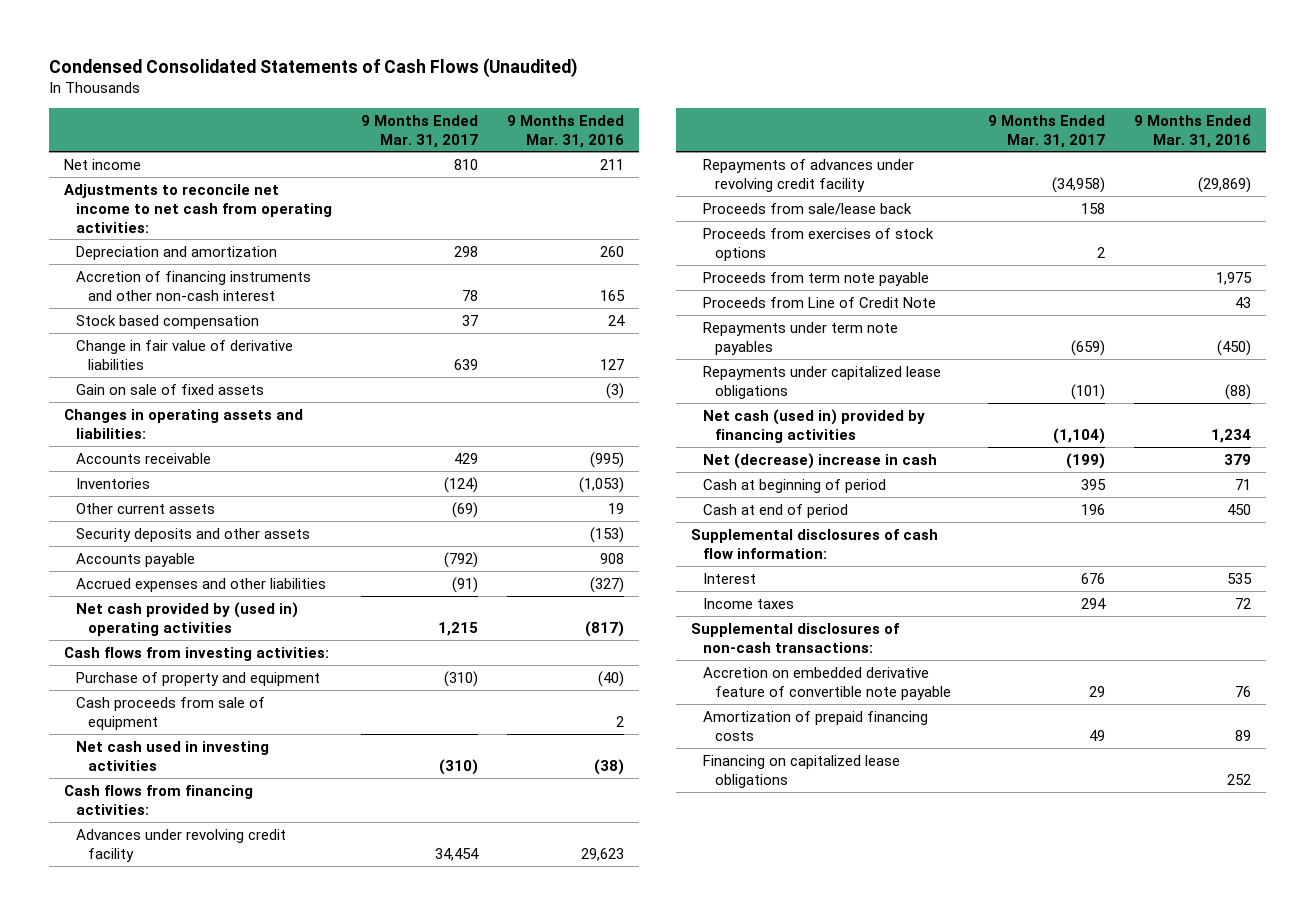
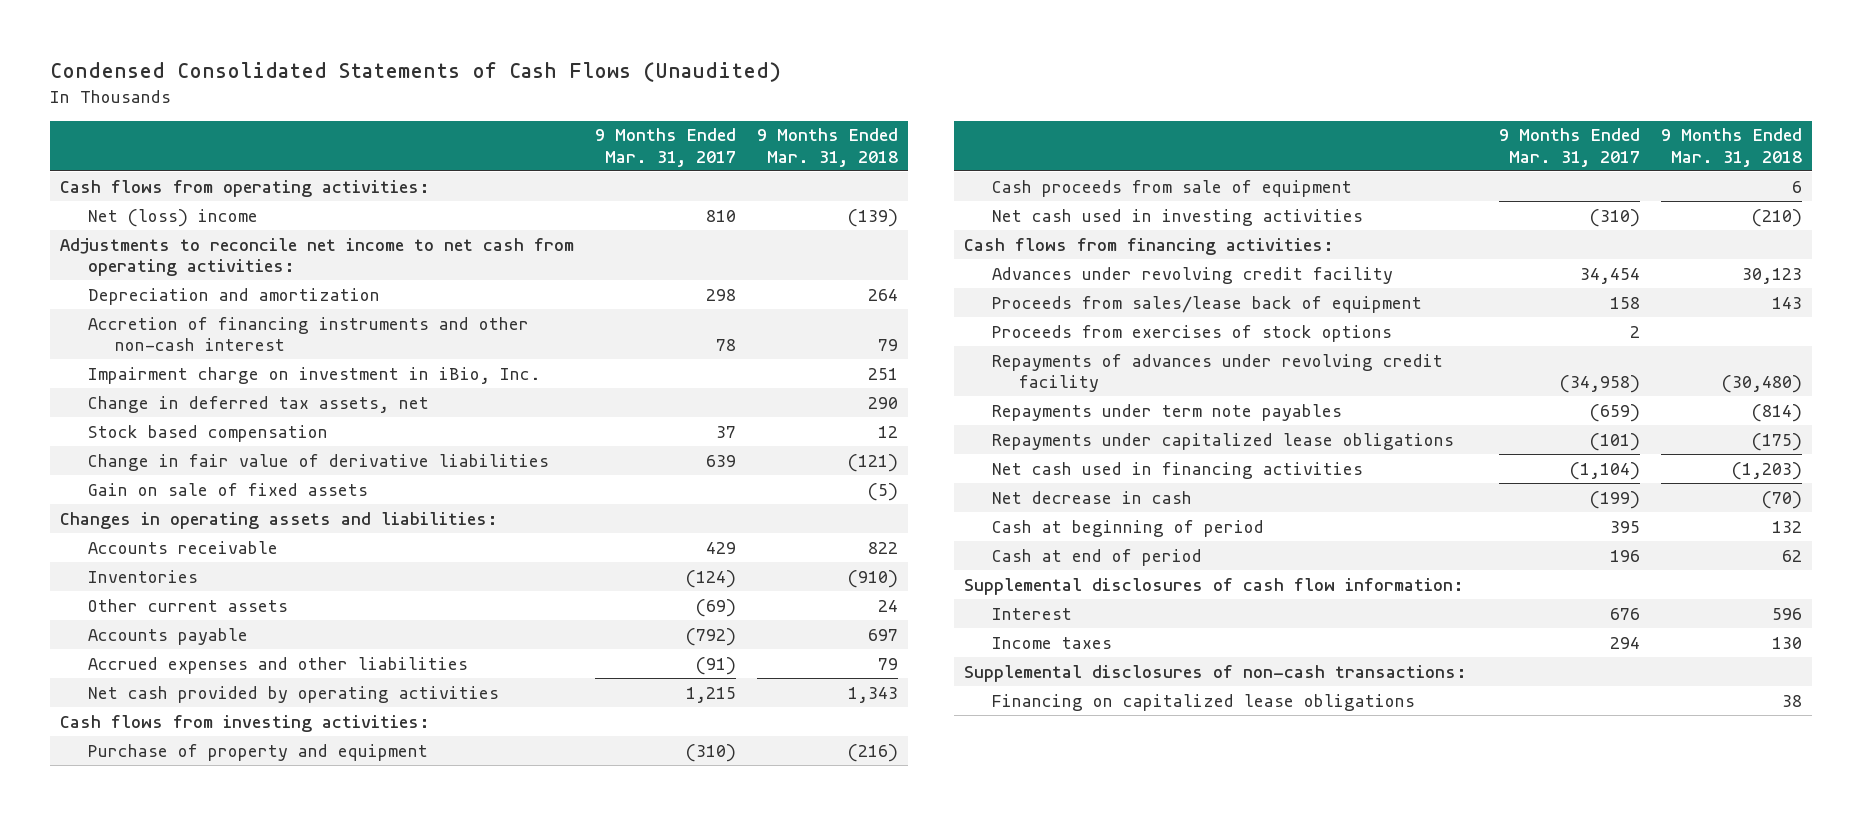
- | 9 Months Ended Mar. 31, 2017 | 9 Months Ended Mar. 31, 2016
+ | 9 Months Ended Mar. 31, 2017 | 9 Months Ended Mar. 31, 2018
- Net income | 810 | 211
+ Cash flows from operating activities:
+ Net (loss) income | 810 | (139)
+ Impairment charge on investment in iBio, Inc. | | 251
+ Change in deferred tax assets, net | | 290
- Security deposits and other assets | | (153)
- Net cash provided by (used in) operating activities | 1,215 | (817)
+ Net cash provided by operating activities | 1,215 | 1,343
- Proceeds from sale/lease back | 158 |
+ Proceeds from sales/lease back of equipment | 158 | 143
- Proceeds from term note payable | | 1,975
- Proceeds from Line of Credit Note | | 43
moved down: Repayments of advances under revolving credit facility | (34,958) | (30,480)
- Net cash (used in) provided by financing activities | (1,104) | 1,234
- Net (decrease) increase in cash | (199) | 379
+ Net cash used in financing activities | (1,104) | (1,203)
+ Net decrease in cash | (199) | (70)
- Accretion on embedded derivative feature of convertible note payable | 29 | 76
- Amortization of prepaid financing costs | 49 | 89

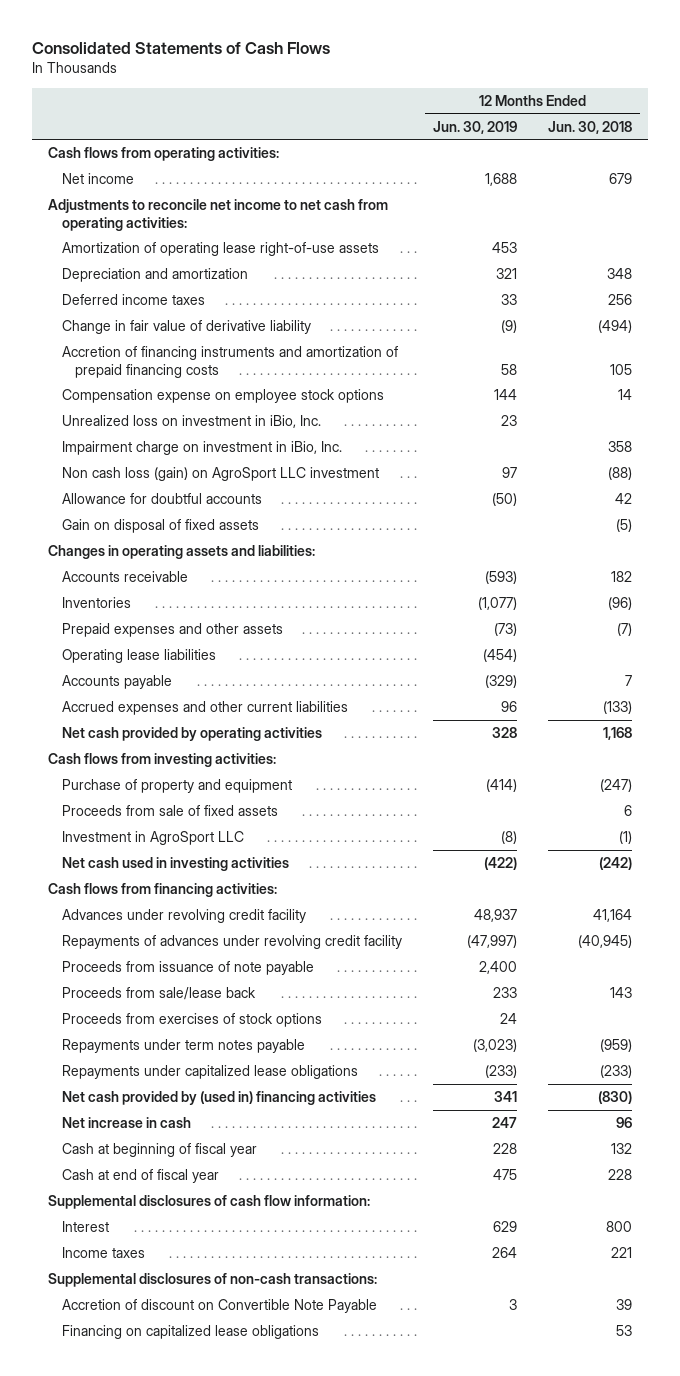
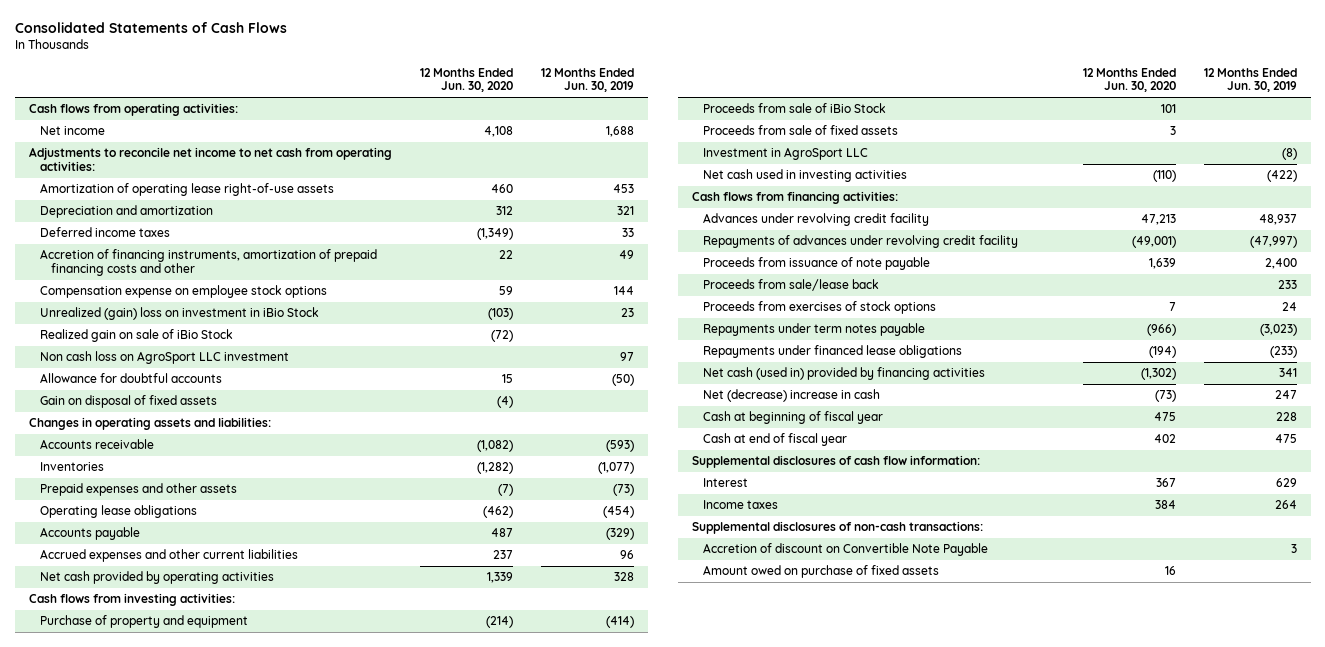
- | 12 Months Ended Jun. 30, 2019 | 12 Months Ended Jun. 30, 2018
+ | 12 Months Ended Jun. 30, 2020 | 12 Months Ended Jun. 30, 2019
- Change in fair value of derivative liability | (9) | (494)
- Accretion of financing instruments and amortization of prepaid financing costs | 58 | 105
+ Accretion of financing instruments, amortization of prepaid financing costs and other | 22 | 49
- Unrealized loss on investment in iBio, Inc. | 23 |
- Impairment charge on investment in iBio, Inc. | | 358
- Non cash loss (gain) on AgroSport LLC investment | 97 | (88)
+ Unrealized (gain) loss on investment in iBio Stock | (103) | 23
+ Realized gain on sale of iBio Stock | (72) |
+ Non cash loss on AgroSport LLC investment | | 97
- Operating lease liabilities | (454) |
+ Operating lease obligations | (462) | (454)
+ Proceeds from sale of iBio Stock | 101 |
- Repayments under capitalized lease obligations | (233) | (233)
- Net cash provided by (used in) financing activities | 341 | (830)
- Net increase in cash | 247 | 96
+ Repayments under financed lease obligations | (194) | (233)
+ Net cash (used in) provided by financing activities | (1,302) | 341
+ Net (decrease) increase in cash | (73) | 247
- Financing on capitalized lease obligations | | 53
+ Amount owed on purchase of fixed assets | 16 |

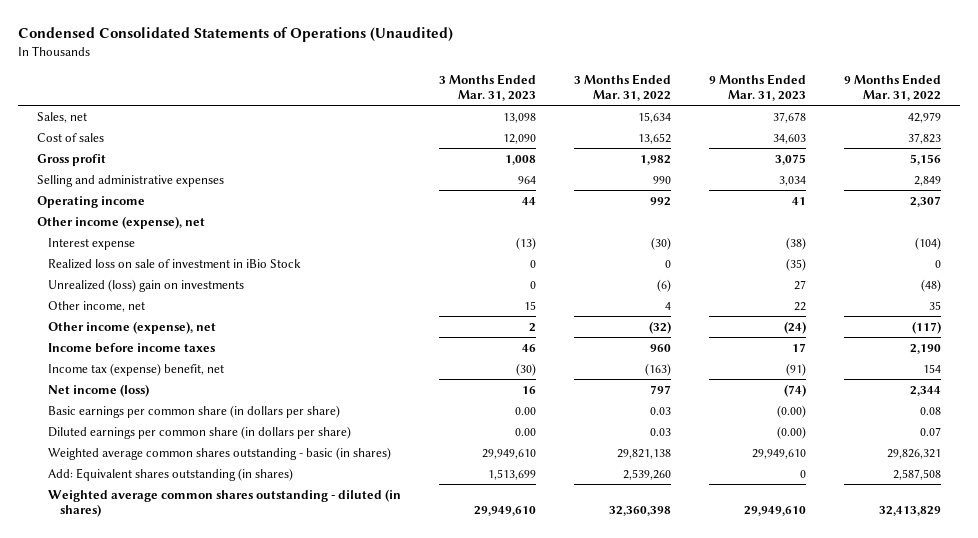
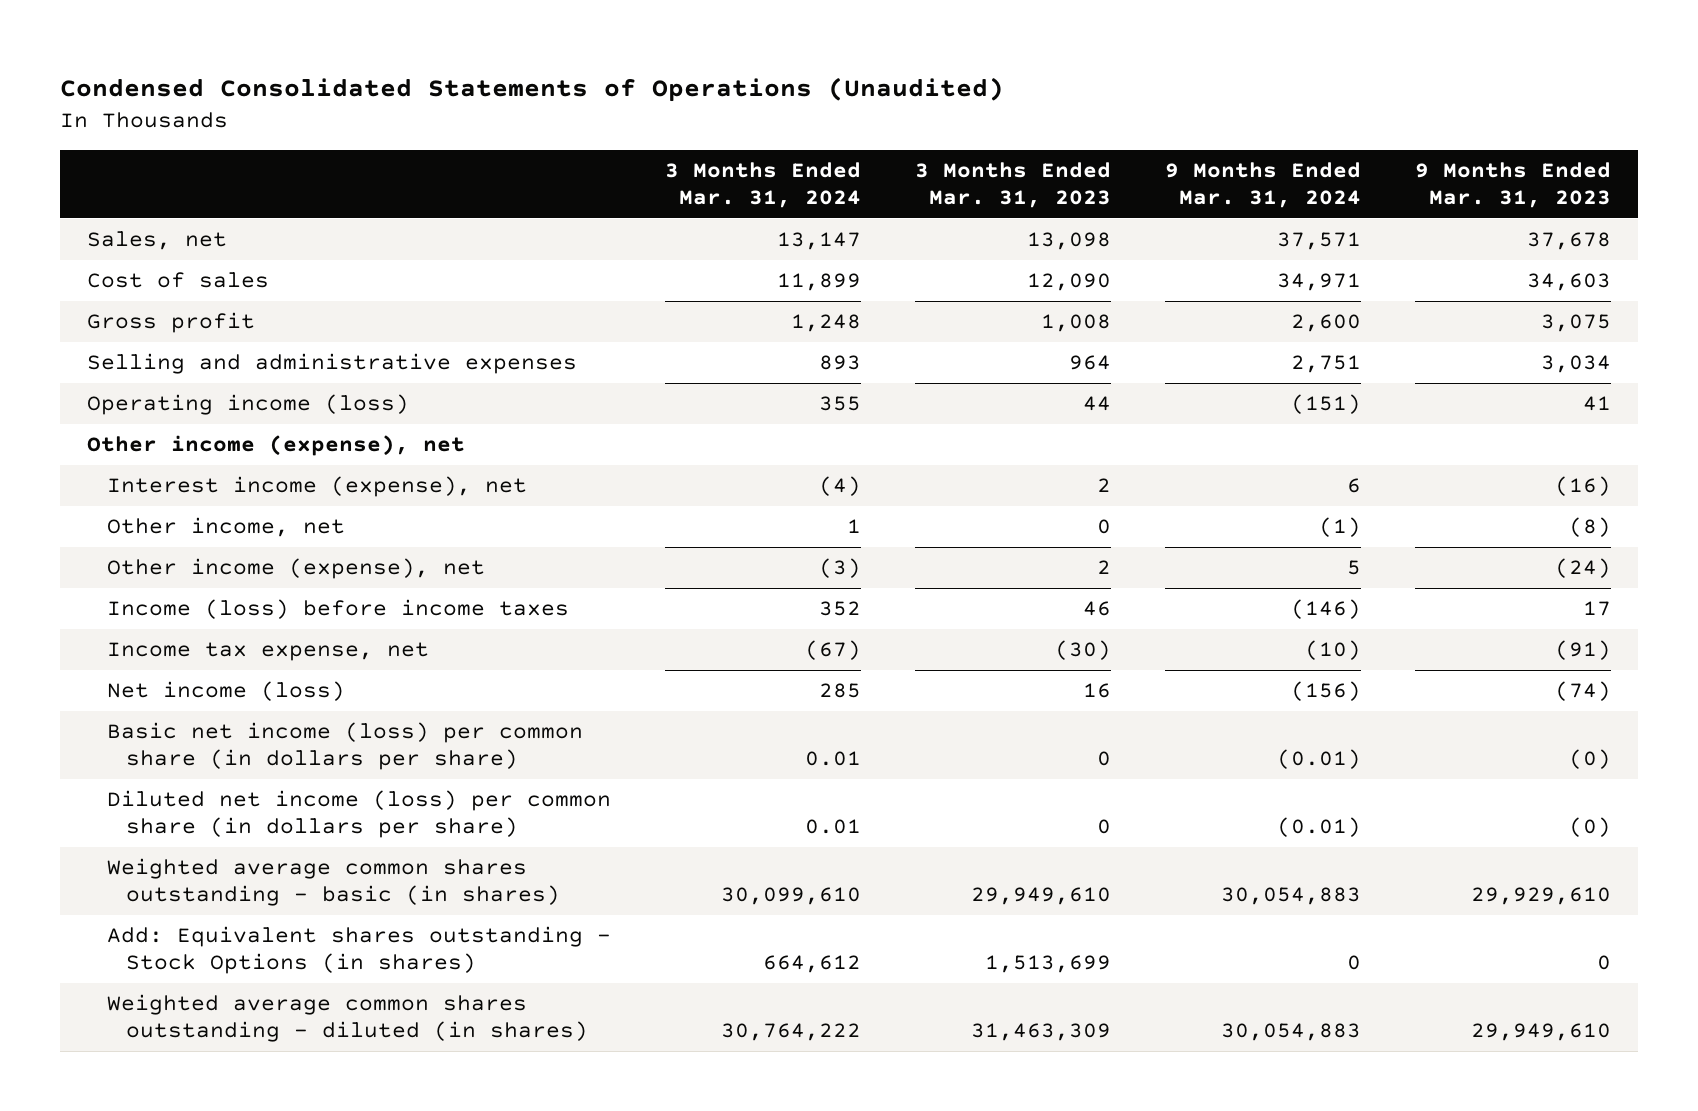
- | 3 Months Ended Mar. 31, 2023 | 3 Months Ended Mar. 31, 2022 | 9 Months Ended Mar. 31, 2023 | 9 Months Ended Mar. 31, 2022
+ | 3 Months Ended Mar. 31, 2024 | 3 Months Ended Mar. 31, 2023 | 9 Months Ended Mar. 31, 2024 | 9 Months Ended Mar. 31, 2023
- Operating income | 44 | 992 | 41 | 2,307
+ Operating income (loss) | 355 | 44 | (151) | 41
- Interest expense | (13) | (30) | (38) | (104)
- Realized loss on sale of investment in iBio Stock | 0 | 0 | (35) | 0
- Unrealized (loss) gain on investments | 0 | (6) | 27 | (48)
- Other income, net | 15 | 4 | 22 | 35
+ Interest income (expense), net | (4) | 2 | 6 | (16)
+ Other income, net | 1 | 0 | (1) | (8)
- Income before income taxes | 46 | 960 | 17 | 2,190
- Income tax (expense) benefit, net | (30) | (163) | (91) | 154
+ Income (loss) before income taxes | 352 | 46 | (146) | 17
+ Income tax expense, net | (67) | (30) | (10) | (91)
- Basic earnings per common share (in dollars per share) | 0.00 | 0.03 | (0.00) | 0.08
- Diluted earnings per common share (in dollars per share) | 0.00 | 0.03 | (0.00) | 0.07
- Weighted average common shares outstanding - basic (in shares) | 29,949,610 | 29,821,138 | 29,949,610 | 29,826,321
- Add: Equivalent shares outstanding (in shares) | 1,513,699 | 2,539,260 | 0 | 2,587,508
- Weighted average common shares outstanding - diluted (in shares) | 29,949,610 | 32,360,398 | 29,949,610 | 32,413,829
+ Basic net income (loss) per common share (in dollars per share) | 0.01 | 0 | (0.01) | (0)
+ Diluted net income (loss) per common share (in dollars per share) | 0.01 | 0 | (0.01) | (0)
+ Weighted average common shares outstanding - basic (in shares) | 30,099,610 | 29,949,610 | 30,054,883 | 29,929,610
+ Add: Equivalent shares outstanding - Stock Options (in shares) | 664,612 | 1,513,699 | 0 | 0
+ Weighted average common shares outstanding - diluted (in shares) | 30,764,222 | 31,463,309 | 30,054,883 | 29,949,610

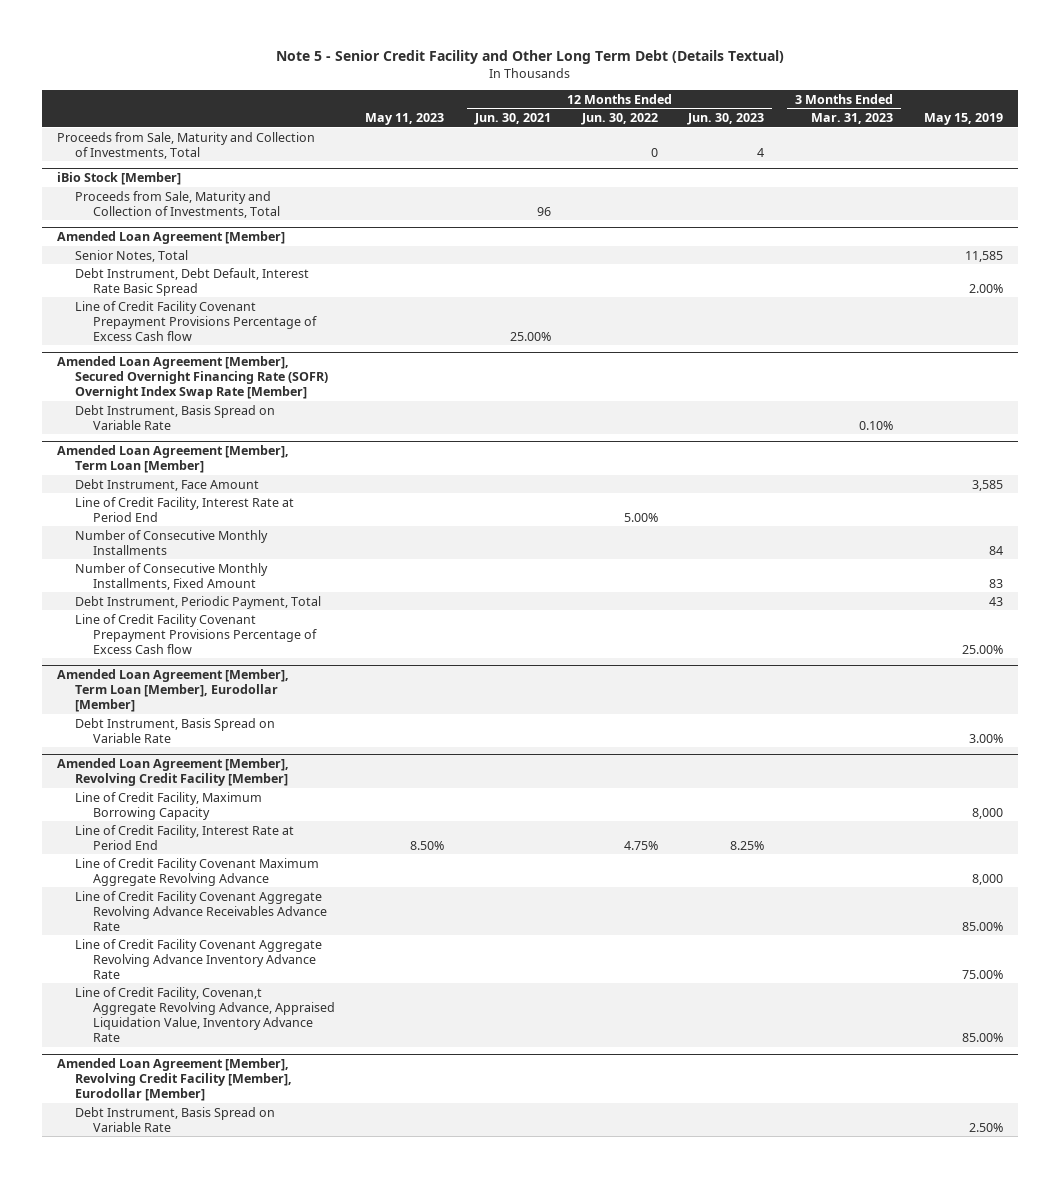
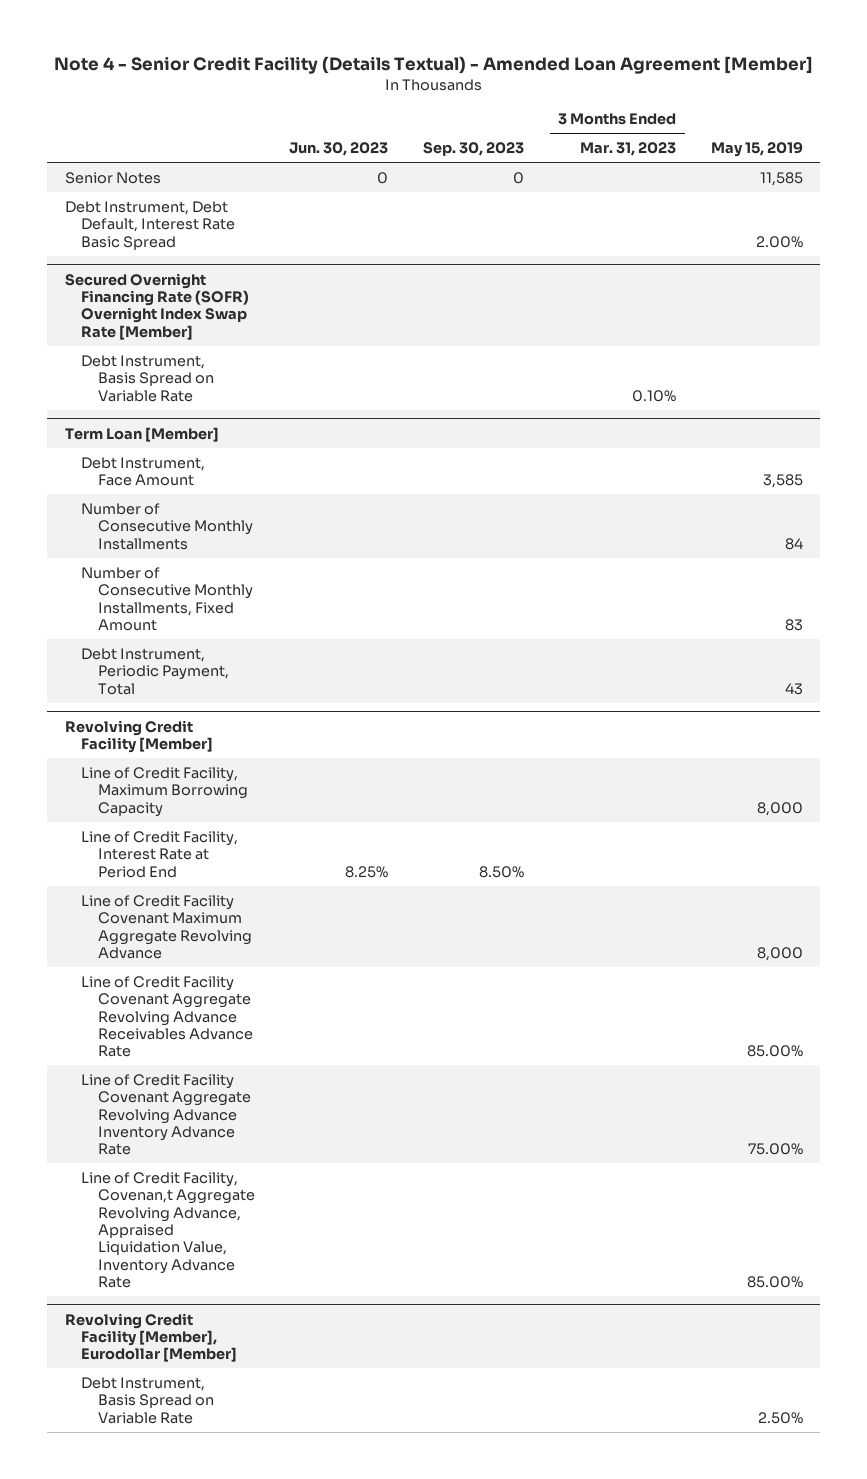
- Note 5 - Senior Credit Facility and Other Long Term Debt (Details Textual)
+ Note 4 - Senior Credit Facility (Details Textual) - Amended Loan Agreement [Member]
- | May 11, 2023 | 12 Months Ended Jun. 30, 2021 | 12 Months Ended Jun. 30, 2022 | 12 Months Ended Jun. 30, 2023 | 3 Months Ended Mar. 31, 2023 | May 15, 2019
+ | Jun. 30, 2023 | Sep. 30, 2023 | 3 Months Ended Mar. 31, 2023 | May 15, 2019
- Proceeds from Sale, Maturity and Collection of Investments, Total | | | 0 | 4 | |
- iBio Stock [Member]
- Proceeds from Sale, Maturity and Collection of Investments, Total | | 96 | | | |
- Amended Loan Agreement [Member]
- Senior Notes, Total | | | | | | 11,585
+ Senior Notes | 0 | 0 | | 11,585
- Line of Credit Facility Covenant Prepayment Provisions Percentage of Excess Cash flow | | 25.00% | | | |
- Amended Loan Agreement [Member], Secured Overnight Financing Rate (SOFR) Overnight Index Swap Rate [Member]
+ Secured Overnight Financing Rate (SOFR) Overnight Index Swap Rate [Member]
- Amended Loan Agreement [Member], Term Loan [Member]
+ Term Loan [Member]
- Line of Credit Facility, Interest Rate at Period End | | | 5.00% | | |
- Line of Credit Facility Covenant Prepayment Provisions Percentage of Excess Cash flow | | | | | | 25.00%
- Amended Loan Agreement [Member], Term Loan [Member], Eurodollar [Member]
- Debt Instrument, Basis Spread on Variable Rate | | | | | | 3.00%
- Amended Loan Agreement [Member], Revolving Credit Facility [Member]
+ Revolving Credit Facility [Member]
- Amended Loan Agreement [Member], Revolving Credit Facility [Member], Eurodollar [Member]
+ Revolving Credit Facility [Member], Eurodollar [Member]

